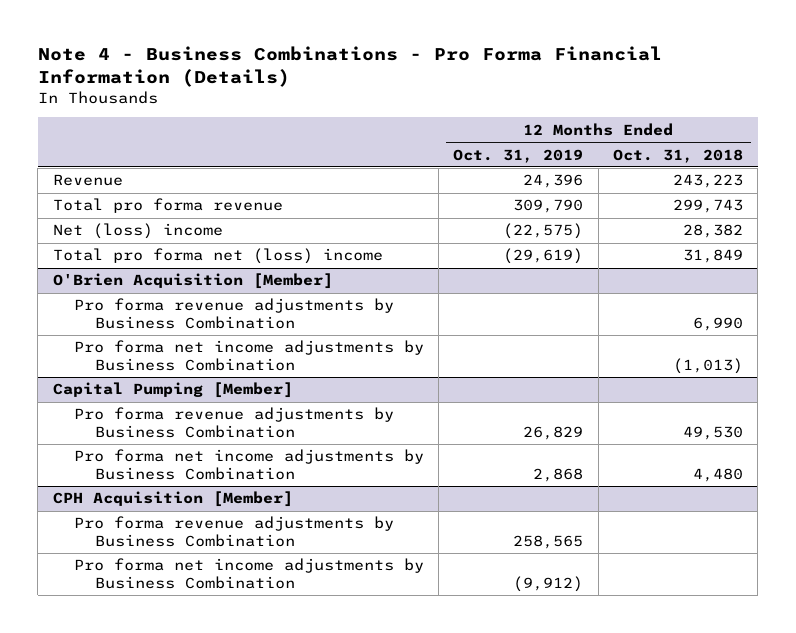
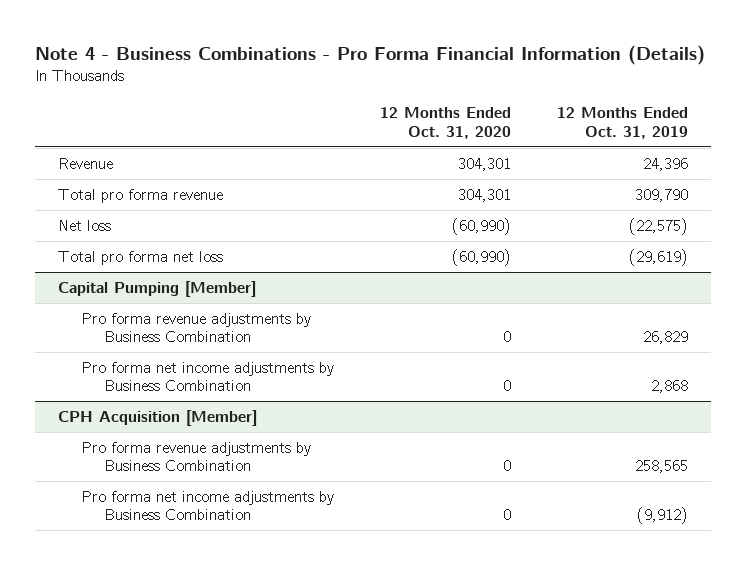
- | 12 Months Ended Oct. 31, 2019 | 12 Months Ended Oct. 31, 2018
+ | 12 Months Ended Oct. 31, 2020 | 12 Months Ended Oct. 31, 2019
- Net (loss) income | (22,575) | 28,382
- Total pro forma net (loss) income | (29,619) | 31,849
- O'Brien Acquisition [Member]
- Pro forma revenue adjustments by Business Combination | | 6,990
- Pro forma net income adjustments by Business Combination | | (1,013)
+ Net loss | (60,990) | (22,575)
+ Total pro forma net loss | (60,990) | (29,619)

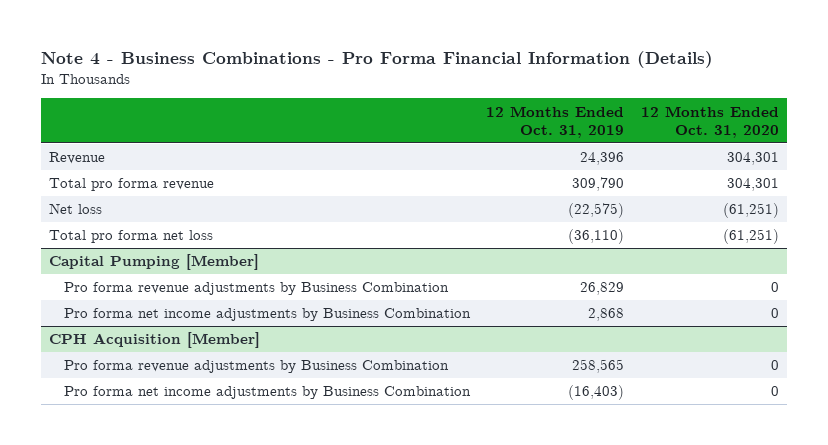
- | 12 Months Ended Oct. 31, 2020 | 12 Months Ended Oct. 31, 2019
+ | 12 Months Ended Oct. 31, 2019 | 12 Months Ended Oct. 31, 2020
- Net loss | (60,990) | (22,575)
- Total pro forma net loss | (60,990) | (29,619)
+ Net loss | (22,575) | (61,251)
+ Total pro forma net loss | (36,110) | (61,251)
@ CPH Acquisition [Member]
- Pro forma net income adjustments by Business Combination | 0 | (9,912)
+ Pro forma net income adjustments by Business Combination | (16,403) | 0

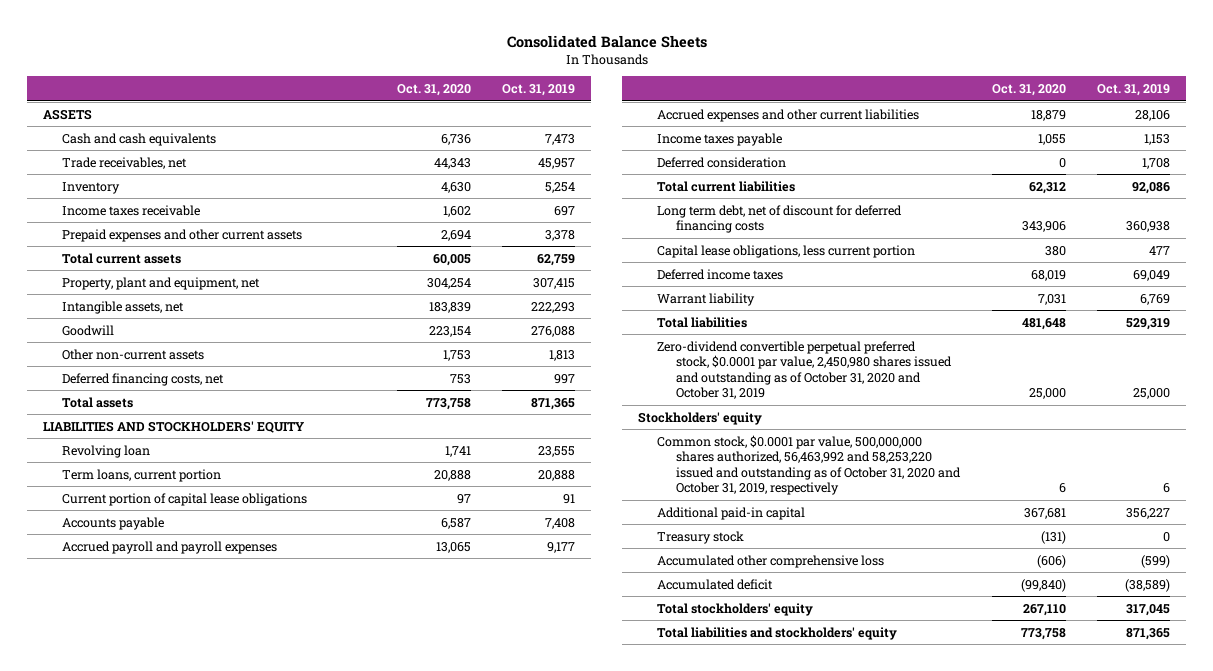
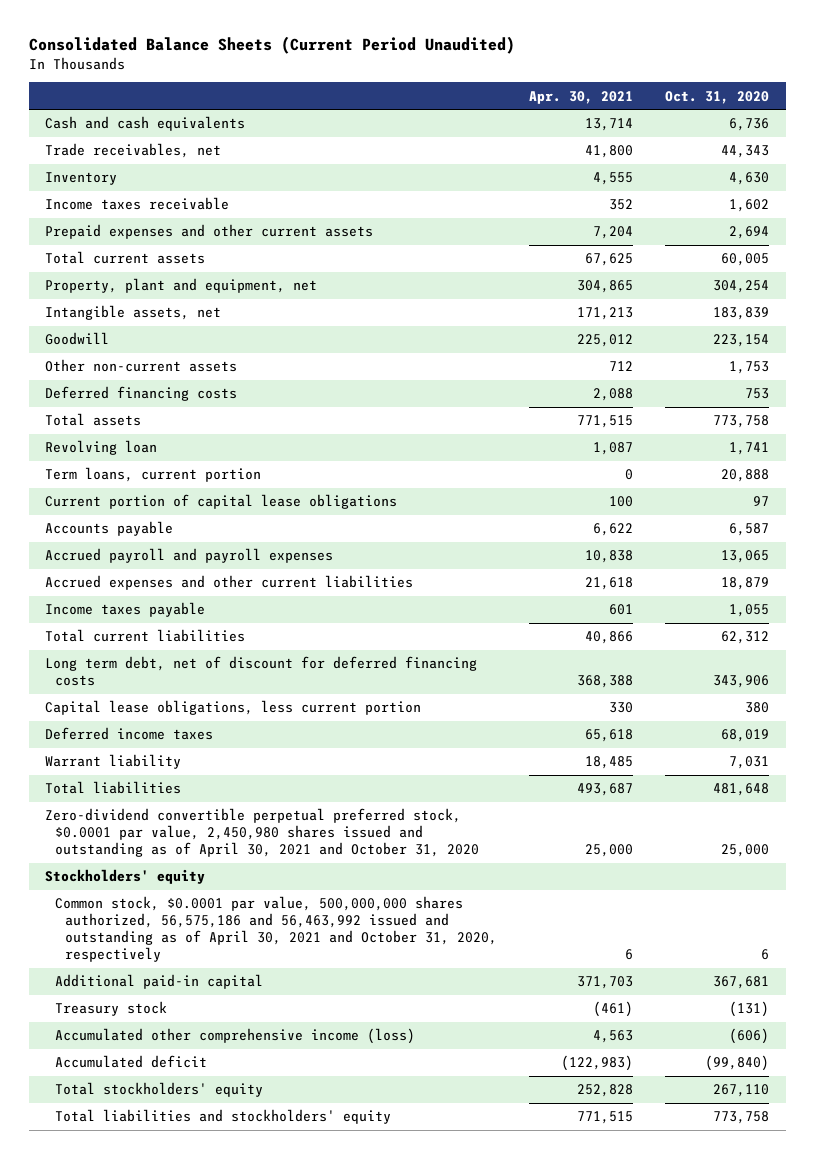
- Consolidated Balance Sheets
+ Consolidated Balance Sheets (Current Period Unaudited)
- | Oct. 31, 2020 | Oct. 31, 2019
+ | Apr. 30, 2021 | Oct. 31, 2020
- ASSETS
- Deferred financing costs, net | 753 | 997
+ Deferred financing costs | 2,088 | 753
- LIABILITIES AND STOCKHOLDERS' EQUITY
- Deferred consideration | 0 | 1,708
- Zero-dividend convertible perpetual preferred stock, $0.0001 par value, 2,450,980 shares issued and outstanding as of October 31, 2020 and October 31, 2019 | 25,000 | 25,000
+ Zero-dividend convertible perpetual preferred stock, $0.0001 par value, 2,450,980 shares issued and outstanding as of April 30, 2021 and October 31, 2020 | 25,000 | 25,000
- Common stock, $0.0001 par value, 500,000,000 shares authorized, 56,463,992 and 58,253,220 issued and outstanding as of October 31, 2020 and October 31, 2019, respectively | 6 | 6
+ Common stock, $0.0001 par value, 500,000,000 shares authorized, 56,575,186 and 56,463,992 issued and outstanding as of April 30, 2021 and October 31, 2020, respectively | 6 | 6
- Accumulated other comprehensive loss | (606) | (599)
+ Accumulated other comprehensive income (loss) | 4,563 | (606)

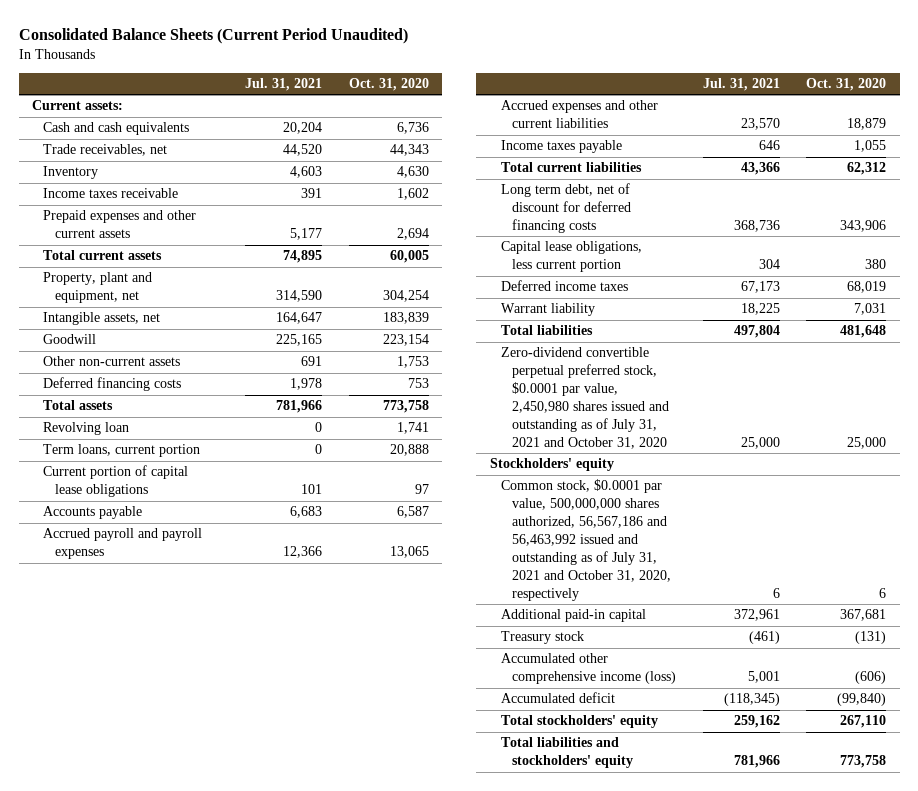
- | Apr. 30, 2021 | Oct. 31, 2020
+ | Jul. 31, 2021 | Oct. 31, 2020
+ Current assets:
- Zero-dividend convertible perpetual preferred stock, $0.0001 par value, 2,450,980 shares issued and outstanding as of April 30, 2021 and October 31, 2020 | 25,000 | 25,000
+ Zero-dividend convertible perpetual preferred stock, $0.0001 par value, 2,450,980 shares issued and outstanding as of July 31, 2021 and October 31, 2020 | 25,000 | 25,000
- Common stock, $0.0001 par value, 500,000,000 shares authorized, 56,575,186 and 56,463,992 issued and outstanding as of April 30, 2021 and October 31, 2020, respectively | 6 | 6
+ Common stock, $0.0001 par value, 500,000,000 shares authorized, 56,567,186 and 56,463,992 issued and outstanding as of July 31, 2021 and October 31, 2020, respectively | 6 | 6

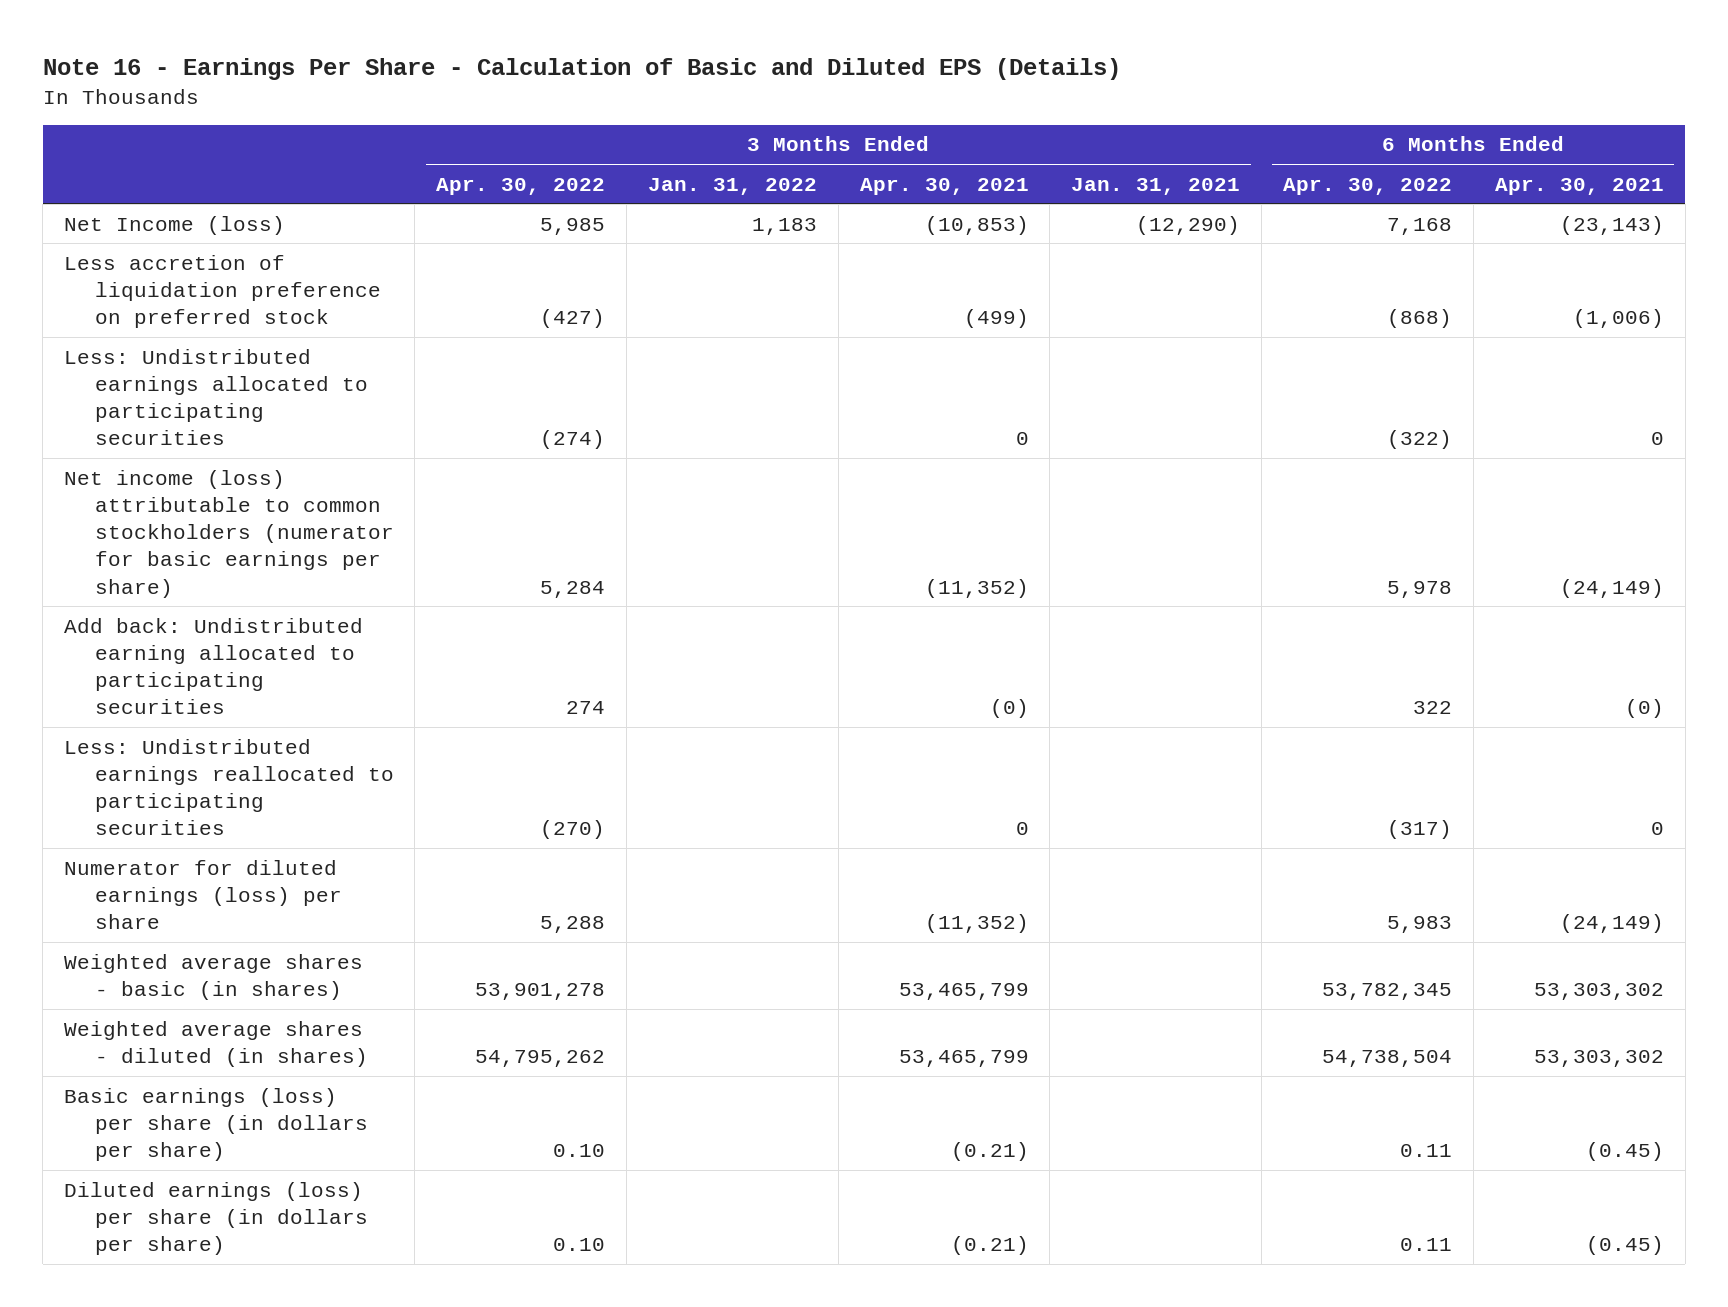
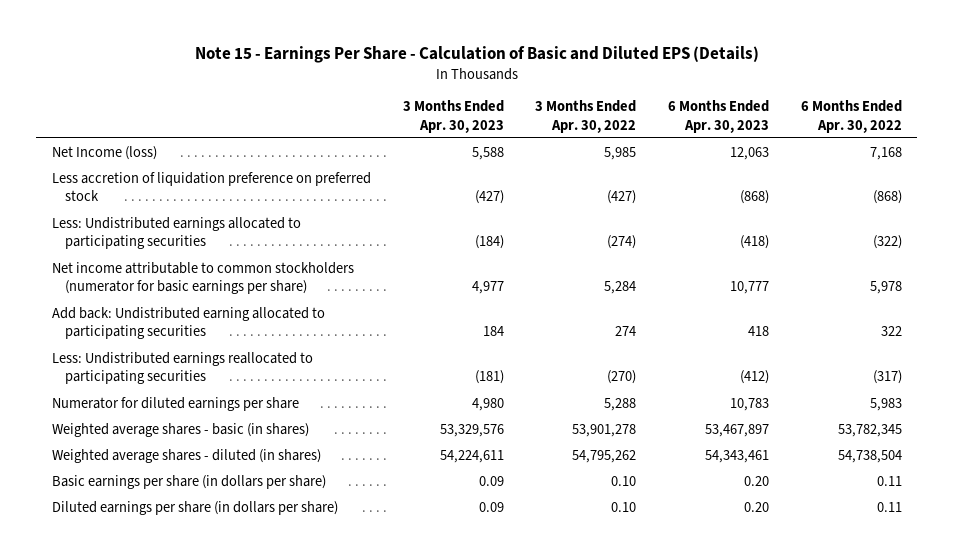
- Note 16 - Earnings Per Share - Calculation of Basic and Diluted EPS (Details)
+ Note 15 - Earnings Per Share - Calculation of Basic and Diluted EPS (Details)
- | 3 Months Ended Apr. 30, 2022 | 3 Months Ended Jan. 31, 2022 | 3 Months Ended Apr. 30, 2021 | 3 Months Ended Jan. 31, 2021 | 6 Months Ended Apr. 30, 2022 | 6 Months Ended Apr. 30, 2021
+ | 3 Months Ended Apr. 30, 2023 | 3 Months Ended Apr. 30, 2022 | 6 Months Ended Apr. 30, 2023 | 6 Months Ended Apr. 30, 2022
- Net income (loss) attributable to common stockholders (numerator for basic earnings per share) | 5,284 | | (11,352) | | 5,978 | (24,149)
+ Net income attributable to common stockholders (numerator for basic earnings per share) | 4,977 | 5,284 | 10,777 | 5,978
- Numerator for diluted earnings (loss) per share | 5,288 | | (11,352) | | 5,983 | (24,149)
+ Numerator for diluted earnings per share | 4,980 | 5,288 | 10,783 | 5,983
- Basic earnings (loss) per share (in dollars per share) | 0.10 | | (0.21) | | 0.11 | (0.45)
- Diluted earnings (loss) per share (in dollars per share) | 0.10 | | (0.21) | | 0.11 | (0.45)
+ Basic earnings per share (in dollars per share) | 0.09 | 0.10 | 0.20 | 0.11
+ Diluted earnings per share (in dollars per share) | 0.09 | 0.10 | 0.20 | 0.11

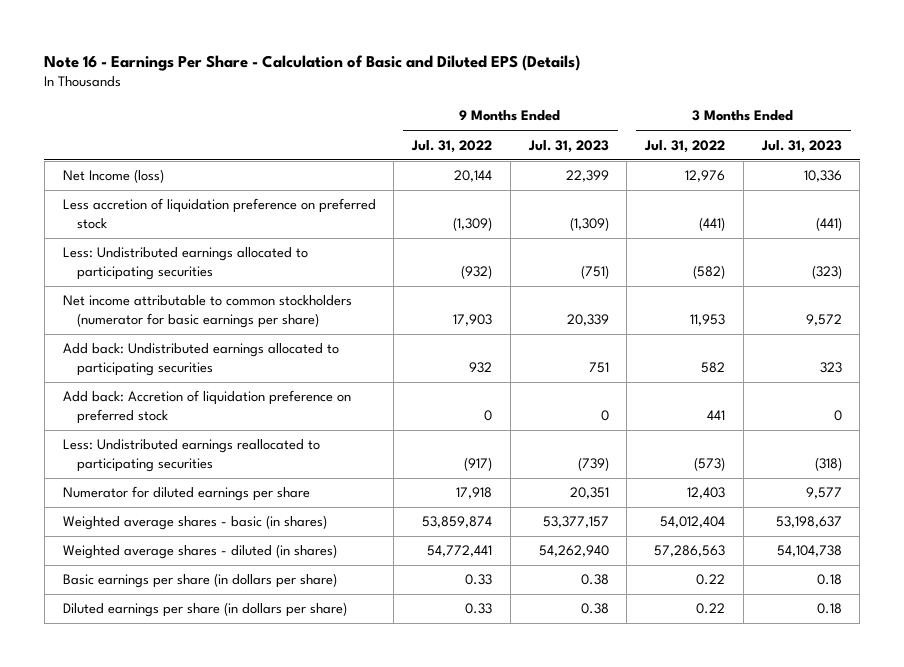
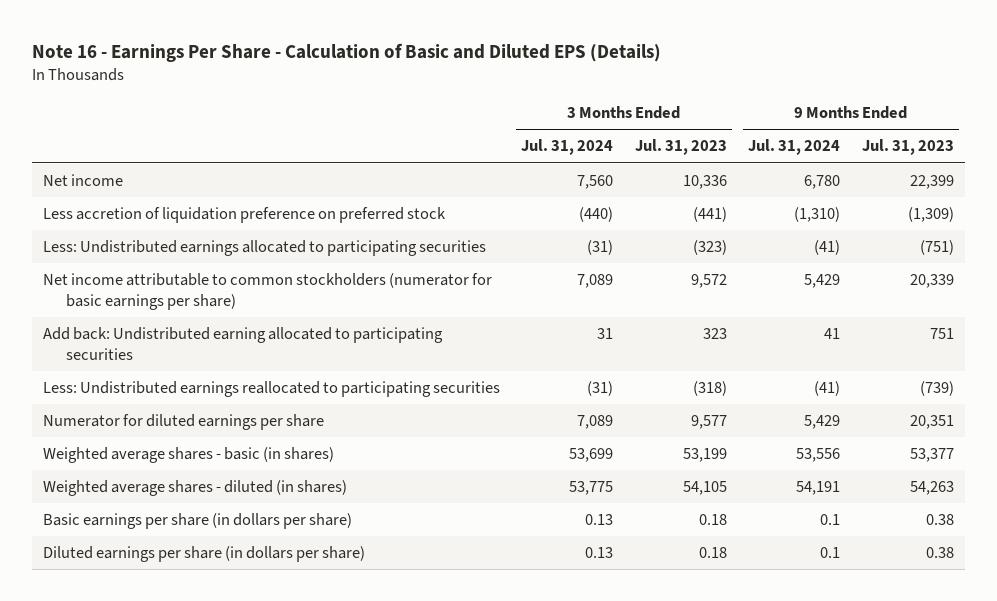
- | 9 Months Ended Jul. 31, 2022 | 9 Months Ended Jul. 31, 2023 | 3 Months Ended Jul. 31, 2022 | 3 Months Ended Jul. 31, 2023
+ | 3 Months Ended Jul. 31, 2024 | 3 Months Ended Jul. 31, 2023 | 9 Months Ended Jul. 31, 2024 | 9 Months Ended Jul. 31, 2023
- Net Income (loss) | 20,144 | 22,399 | 12,976 | 10,336
+ Net income | 7,560 | 10,336 | 6,780 | 22,399
- Add back: Undistributed earnings allocated to participating securities | 932 | 751 | 582 | 323
- Add back: Accretion of liquidation preference on preferred stock | 0 | 0 | 441 | 0
+ Add back: Undistributed earning allocated to participating securities | 31 | 323 | 41 | 751
- Weighted average shares - basic (in shares) | 53,859,874 | 53,377,157 | 54,012,404 | 53,198,637
- Weighted average shares - diluted (in shares) | 54,772,441 | 54,262,940 | 57,286,563 | 54,104,738
+ Weighted average shares - basic (in shares) | 53,699 | 53,199 | 53,556 | 53,377
+ Weighted average shares - diluted (in shares) | 53,775 | 54,105 | 54,191 | 54,263

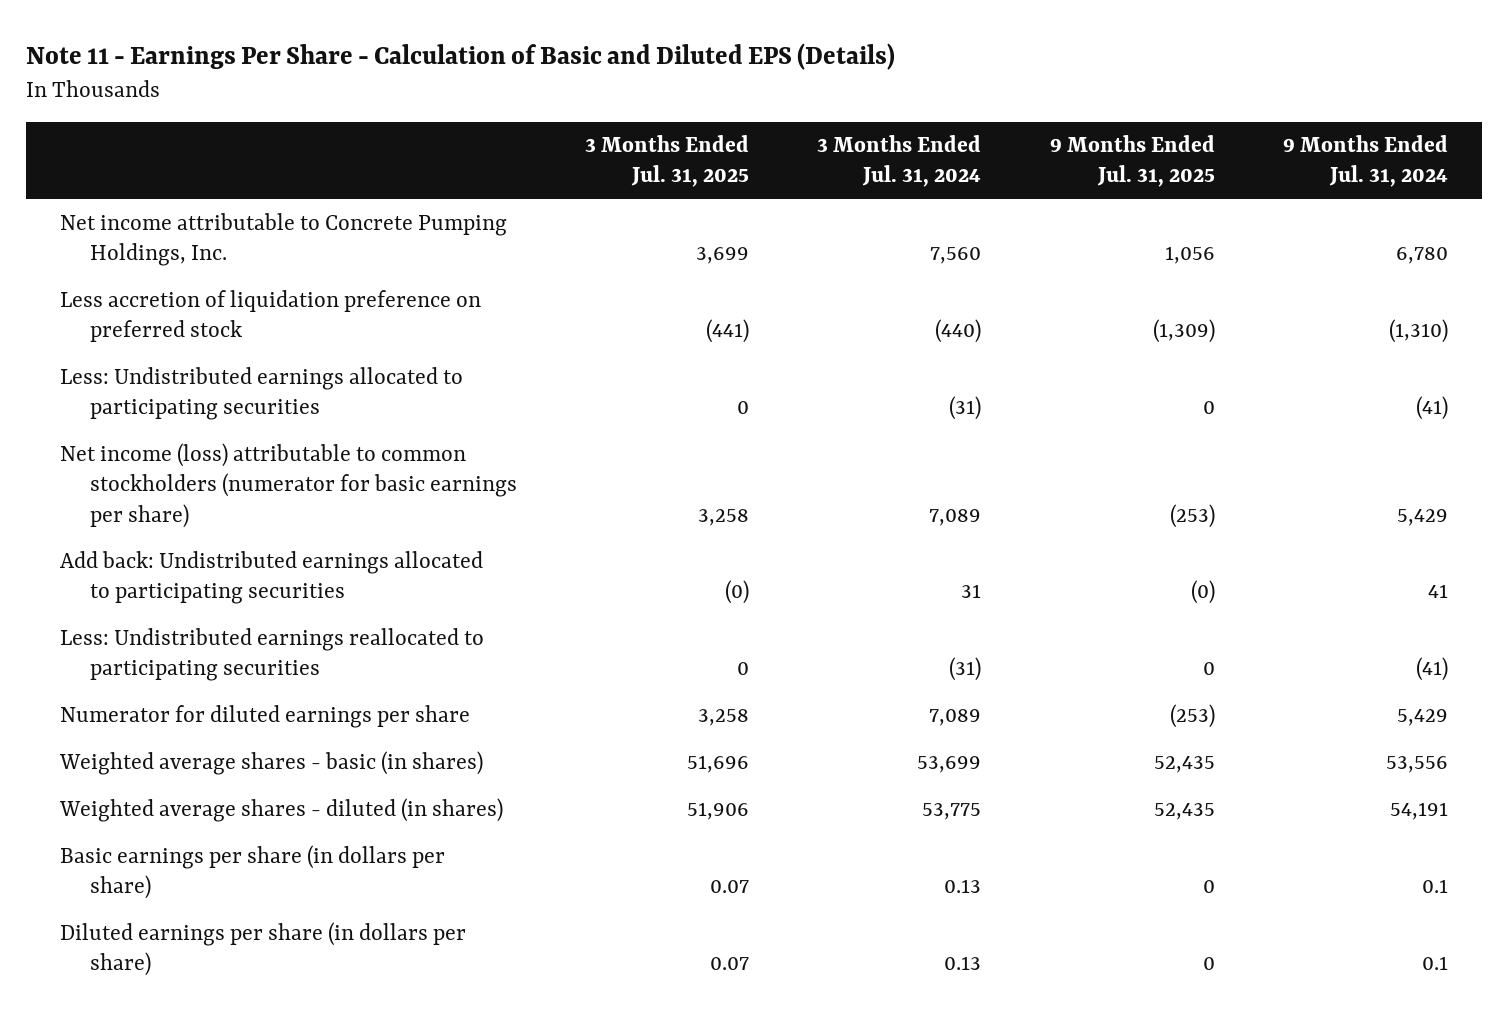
- Note 16 - Earnings Per Share - Calculation of Basic and Diluted EPS (Details)
+ Note 11 - Earnings Per Share - Calculation of Basic and Diluted EPS (Details)
- | 3 Months Ended Jul. 31, 2024 | 3 Months Ended Jul. 31, 2023 | 9 Months Ended Jul. 31, 2024 | 9 Months Ended Jul. 31, 2023
+ | 3 Months Ended Jul. 31, 2025 | 3 Months Ended Jul. 31, 2024 | 9 Months Ended Jul. 31, 2025 | 9 Months Ended Jul. 31, 2024
- Net income | 7,560 | 10,336 | 6,780 | 22,399
+ Net income attributable to Concrete Pumping Holdings, Inc. | 3,699 | 7,560 | 1,056 | 6,780
- Net income attributable to common stockholders (numerator for basic earnings per share) | 7,089 | 9,572 | 5,429 | 20,339
- Add back: Undistributed earning allocated to participating securities | 31 | 323 | 41 | 751
+ Net income (loss) attributable to common stockholders (numerator for basic earnings per share) | 3,258 | 7,089 | (253) | 5,429
+ Add back: Undistributed earnings allocated to participating securities | (0) | 31 | (0) | 41

